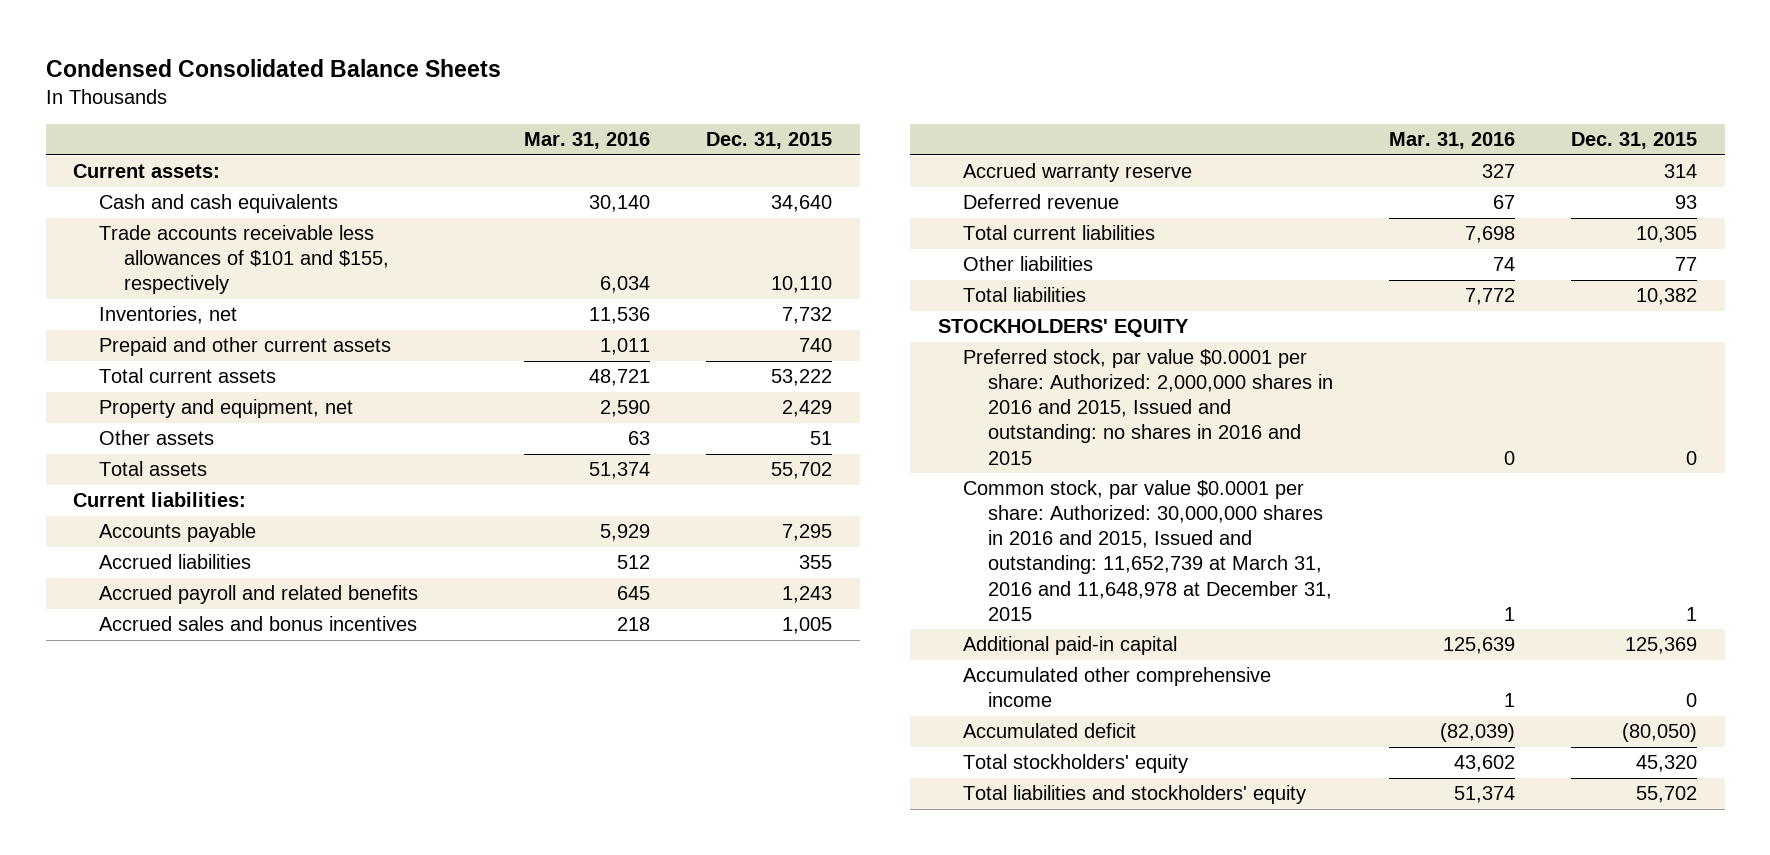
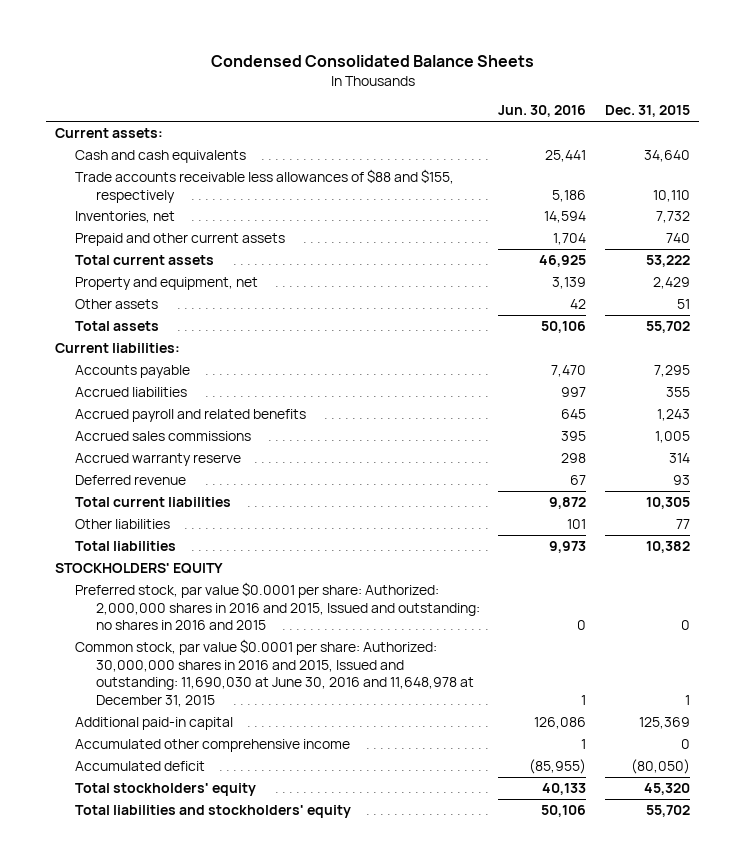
- | Mar. 31, 2016 | Dec. 31, 2015
+ | Jun. 30, 2016 | Dec. 31, 2015
- Trade accounts receivable less allowances of $101 and $155, respectively | 6,034 | 10,110
+ Trade accounts receivable less allowances of $88 and $155, respectively | 5,186 | 10,110
- Accrued sales and bonus incentives | 218 | 1,005
+ Accrued sales commissions | 395 | 1,005
- Common stock, par value $0.0001 per share: Authorized: 30,000,000 shares in 2016 and 2015, Issued and outstanding: 11,652,739 at March 31, 2016 and 11,648,978 at December 31, 2015 | 1 | 1
+ Common stock, par value $0.0001 per share: Authorized: 30,000,000 shares in 2016 and 2015, Issued and outstanding: 11,690,030 at June 30, 2016 and 11,648,978 at December 31, 2015 | 1 | 1

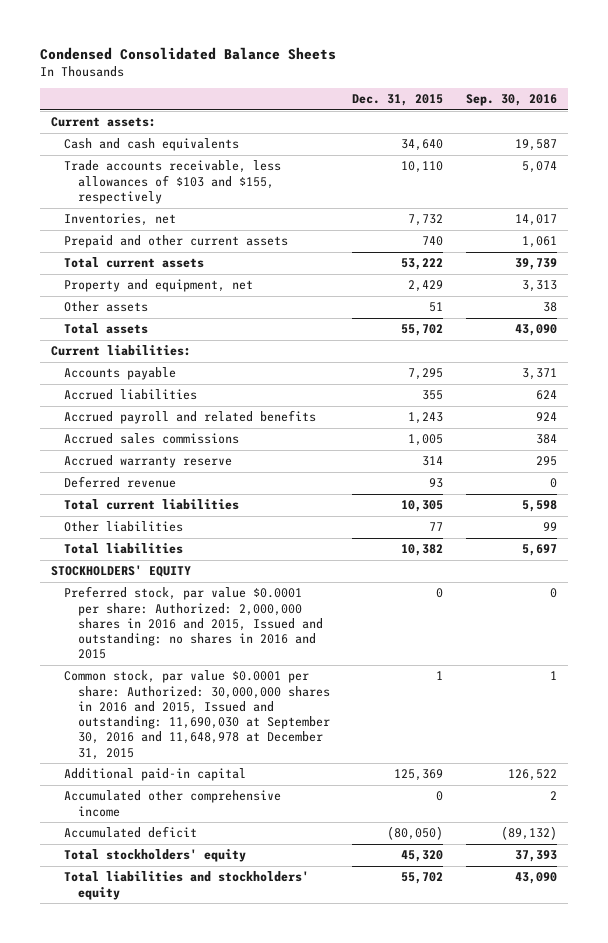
- | Jun. 30, 2016 | Dec. 31, 2015
+ | Dec. 31, 2015 | Sep. 30, 2016
- Trade accounts receivable less allowances of $88 and $155, respectively | 5,186 | 10,110
+ Trade accounts receivable, less allowances of $103 and $155, respectively | 10,110 | 5,074
- Common stock, par value $0.0001 per share: Authorized: 30,000,000 shares in 2016 and 2015, Issued and outstanding: 11,690,030 at June 30, 2016 and 11,648,978 at December 31, 2015 | 1 | 1
+ Common stock, par value $0.0001 per share: Authorized: 30,000,000 shares in 2016 and 2015, Issued and outstanding: 11,690,030 at September 30, 2016 and 11,648,978 at December 31, 2015 | 1 | 1

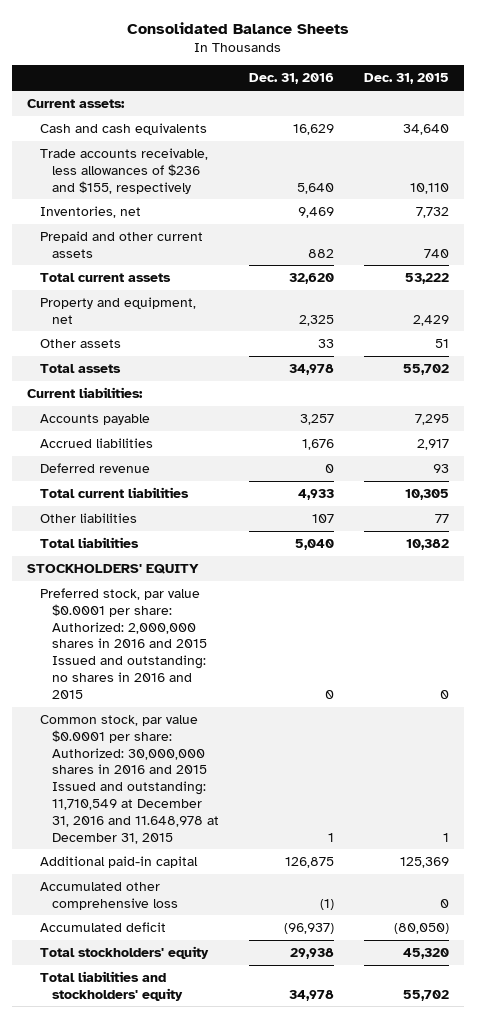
- Condensed Consolidated Balance Sheets
+ Consolidated Balance Sheets
- | Dec. 31, 2015 | Sep. 30, 2016
+ | Dec. 31, 2016 | Dec. 31, 2015
- Trade accounts receivable, less allowances of $103 and $155, respectively | 10,110 | 5,074
+ Trade accounts receivable, less allowances of $236 and $155, respectively | 5,640 | 10,110
- Accrued liabilities | 355 | 624
- Accrued payroll and related benefits | 1,243 | 924
- Accrued sales commissions | 1,005 | 384
- Accrued warranty reserve | 314 | 295
+ Accrued liabilities | 1,676 | 2,917
- Preferred stock, par value $0.0001 per share: Authorized: 2,000,000 shares in 2016 and 2015, Issued and outstanding: no shares in 2016 and 2015 | 0 | 0
- Common stock, par value $0.0001 per share: Authorized: 30,000,000 shares in 2016 and 2015, Issued and outstanding: 11,690,030 at September 30, 2016 and 11,648,978 at December 31, 2015 | 1 | 1
+ Preferred stock, par value $0.0001 per share: Authorized: 2,000,000 shares in 2016 and 2015 Issued and outstanding: no shares in 2016 and 2015 | 0 | 0
+ Common stock, par value $0.0001 per share: Authorized: 30,000,000 shares in 2016 and 2015 Issued and outstanding: 11,710,549 at December 31, 2016 and 11.648,978 at December 31, 2015 | 1 | 1
- Accumulated other comprehensive income | 0 | 2
+ Accumulated other comprehensive loss | (1) | 0

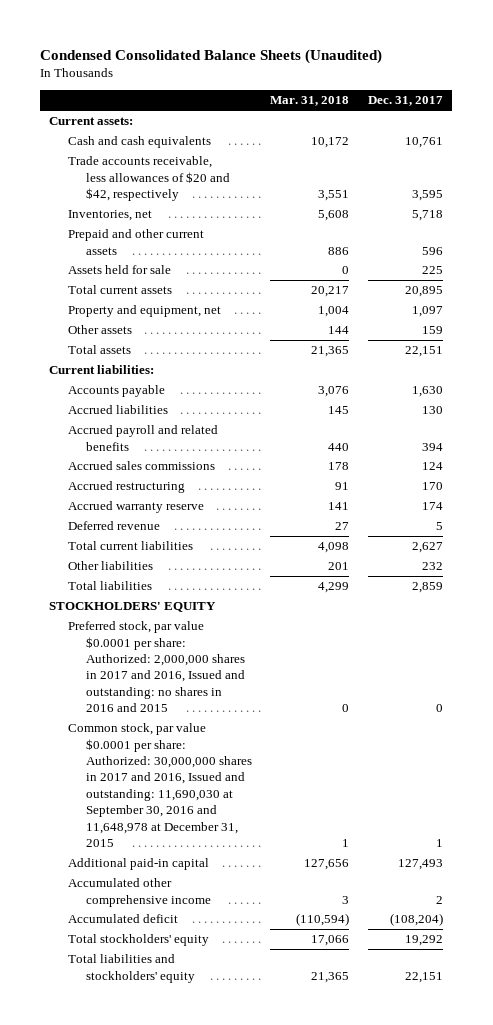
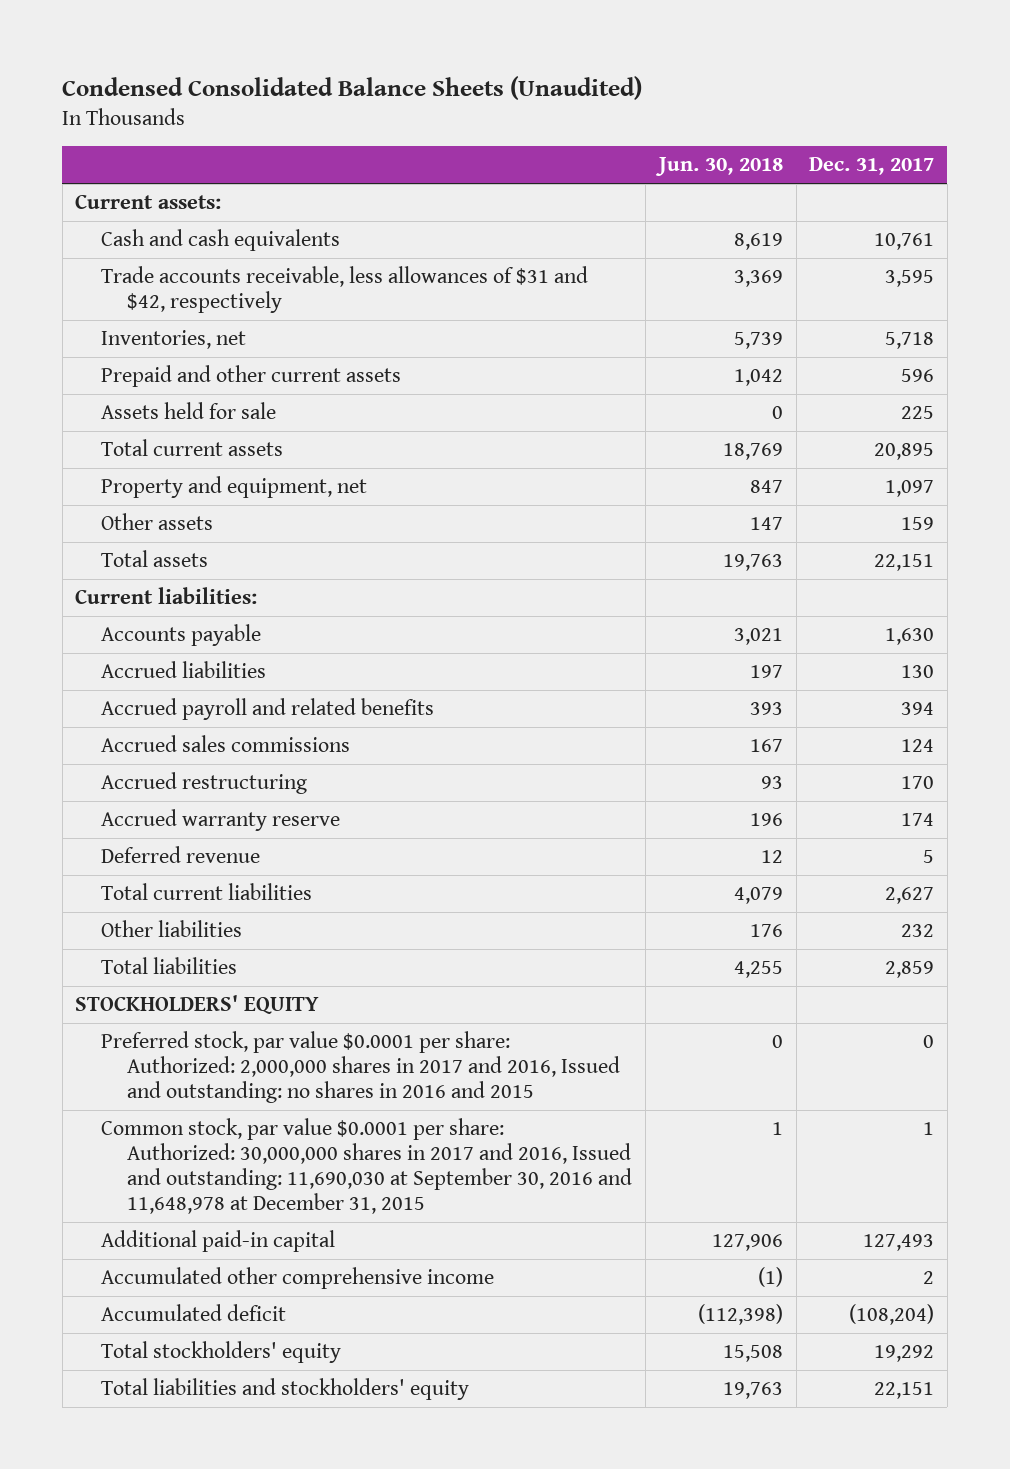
- | Mar. 31, 2018 | Dec. 31, 2017
+ | Jun. 30, 2018 | Dec. 31, 2017
- Trade accounts receivable, less allowances of $20 and $42, respectively | 3,551 | 3,595
+ Trade accounts receivable, less allowances of $31 and $42, respectively | 3,369 | 3,595

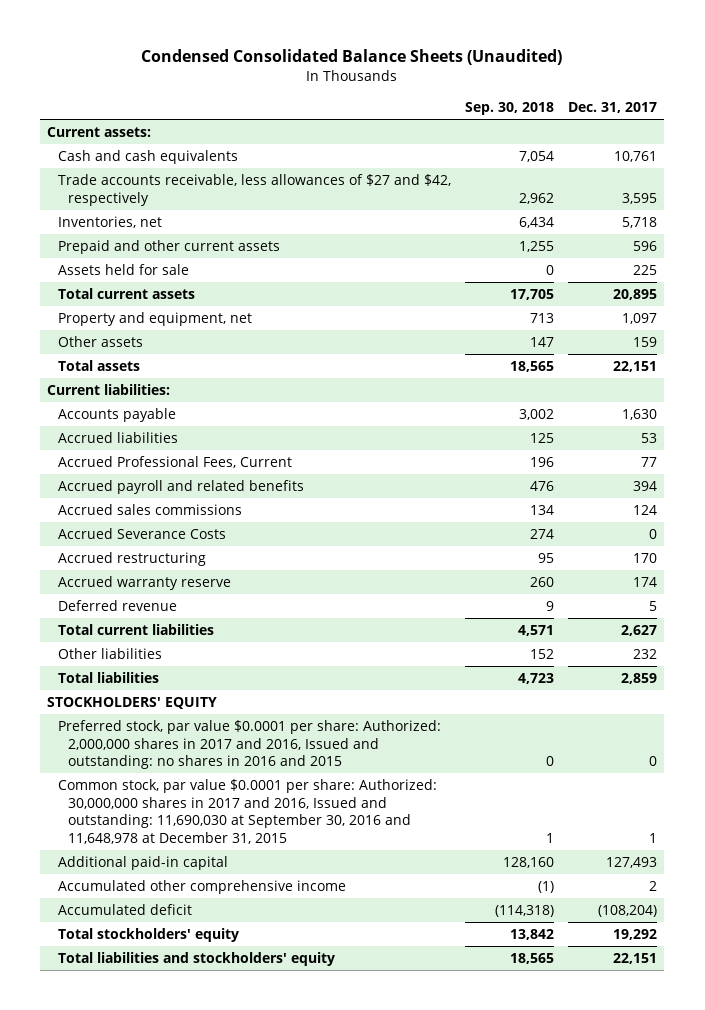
- | Jun. 30, 2018 | Dec. 31, 2017
+ | Sep. 30, 2018 | Dec. 31, 2017
- Trade accounts receivable, less allowances of $31 and $42, respectively | 3,369 | 3,595
+ Trade accounts receivable, less allowances of $27 and $42, respectively | 2,962 | 3,595
- Accrued liabilities | 197 | 130
+ Accrued liabilities | 125 | 53
+ Accrued Professional Fees, Current | 196 | 77
+ Accrued Severance Costs | 274 | 0

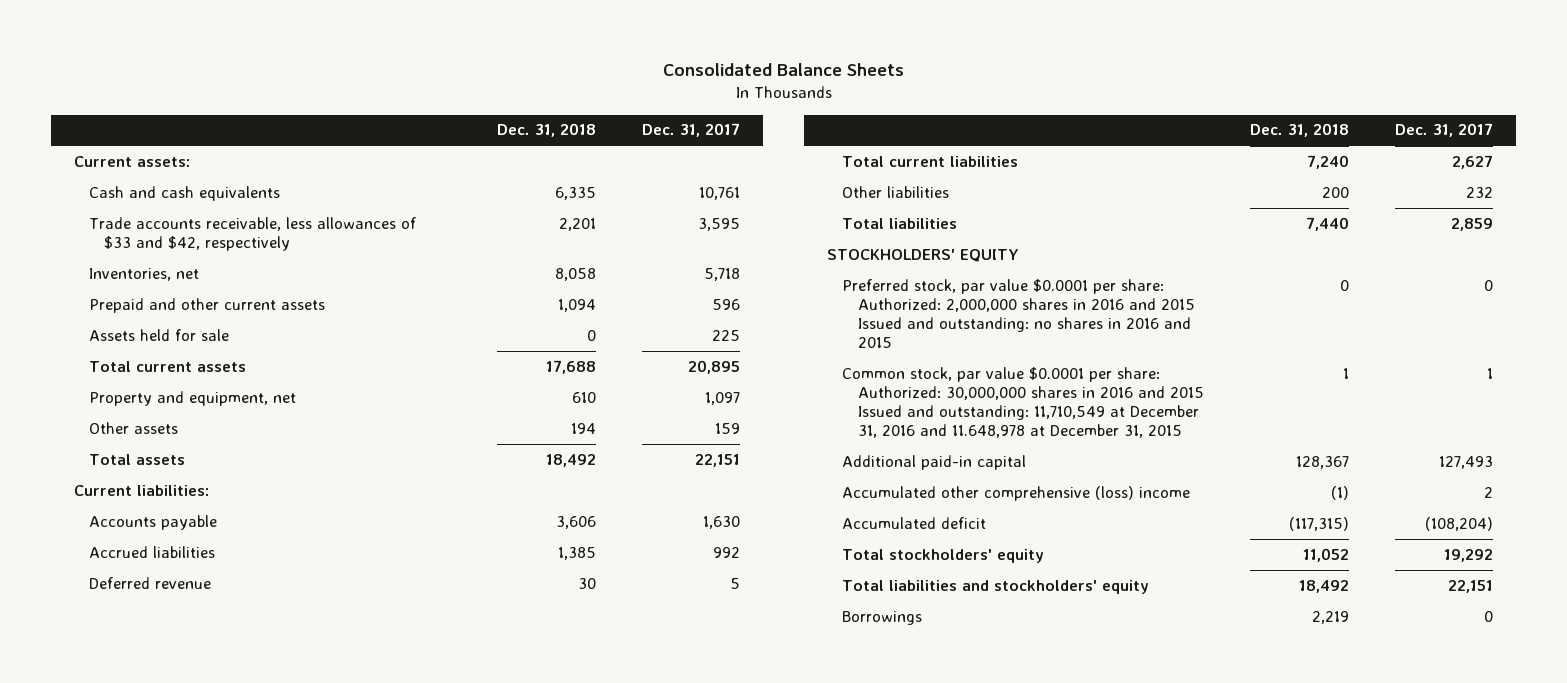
- Condensed Consolidated Balance Sheets (Unaudited)
+ Consolidated Balance Sheets
- | Sep. 30, 2018 | Dec. 31, 2017
+ | Dec. 31, 2018 | Dec. 31, 2017
- Trade accounts receivable, less allowances of $27 and $42, respectively | 2,962 | 3,595
+ Trade accounts receivable, less allowances of $33 and $42, respectively | 2,201 | 3,595
- Accrued liabilities | 125 | 53
- Accrued Professional Fees, Current | 196 | 77
- Accrued payroll and related benefits | 476 | 394
- Accrued sales commissions | 134 | 124
- Accrued Severance Costs | 274 | 0
- Accrued restructuring | 95 | 170
- Accrued warranty reserve | 260 | 174
+ Accrued liabilities | 1,385 | 992
- Preferred stock, par value $0.0001 per share: Authorized: 2,000,000 shares in 2017 and 2016, Issued and outstanding: no shares in 2016 and 2015 | 0 | 0
- Common stock, par value $0.0001 per share: Authorized: 30,000,000 shares in 2017 and 2016, Issued and outstanding: 11,690,030 at September 30, 2016 and 11,648,978 at December 31, 2015 | 1 | 1
+ Preferred stock, par value $0.0001 per share: Authorized: 2,000,000 shares in 2016 and 2015 Issued and outstanding: no shares in 2016 and 2015 | 0 | 0
+ Common stock, par value $0.0001 per share: Authorized: 30,000,000 shares in 2016 and 2015 Issued and outstanding: 11,710,549 at December 31, 2016 and 11.648,978 at December 31, 2015 | 1 | 1
- Accumulated other comprehensive income | (1) | 2
+ Accumulated other comprehensive (loss) income | (1) | 2
+ Borrowings | 2,219 | 0

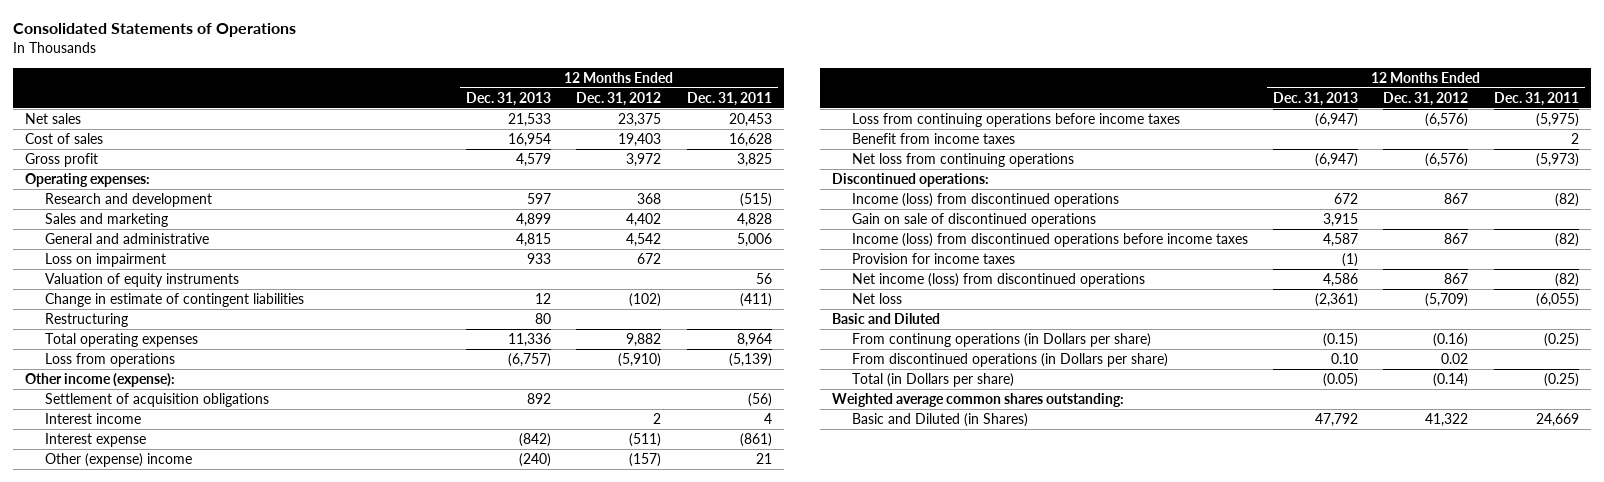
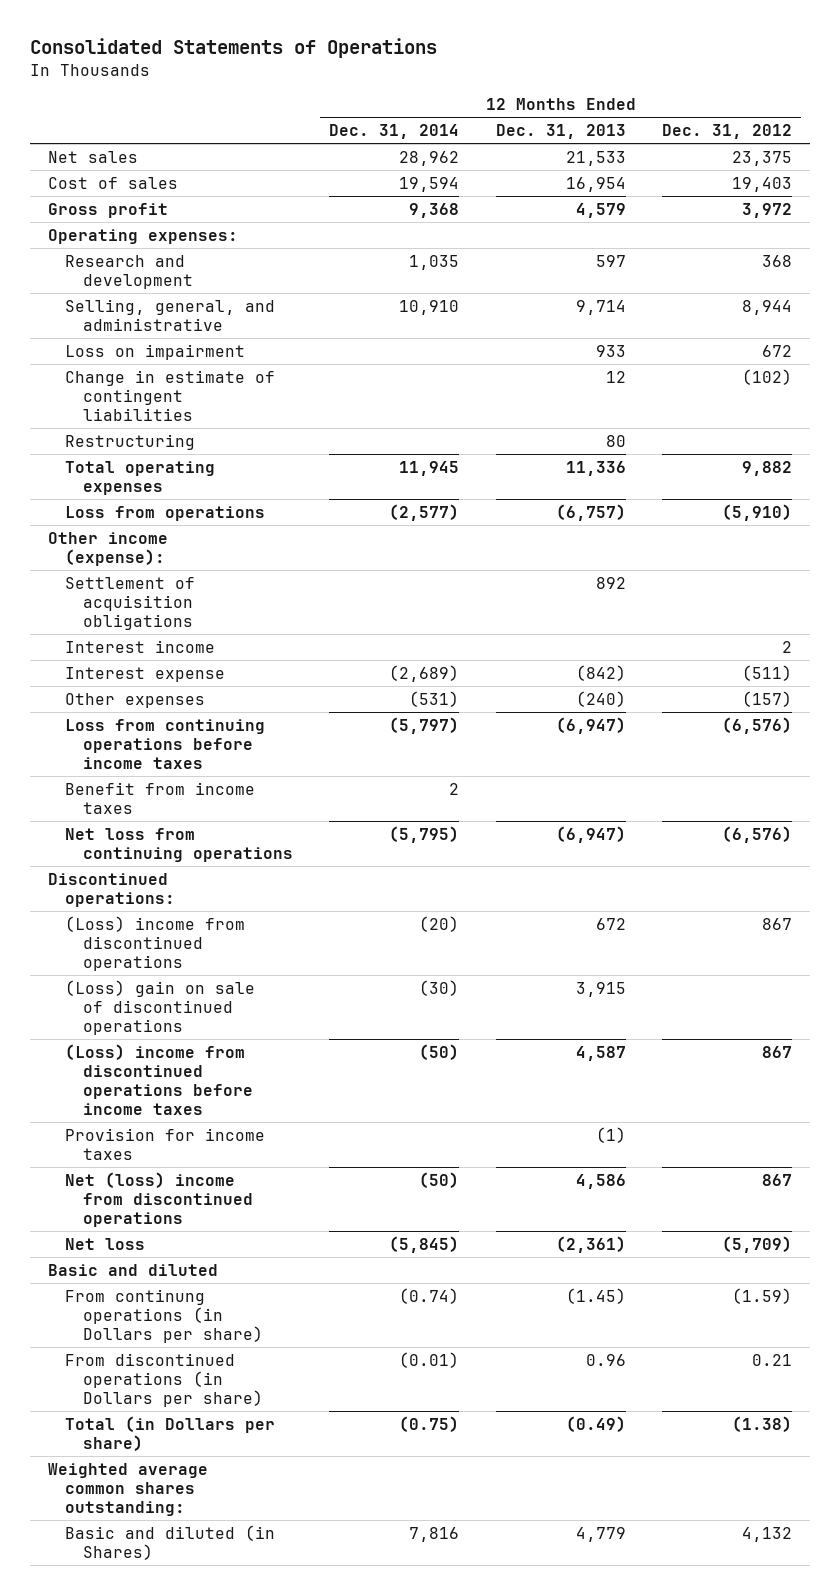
- | 12 Months Ended Dec. 31, 2013 | 12 Months Ended Dec. 31, 2012 | 12 Months Ended Dec. 31, 2011
+ | 12 Months Ended Dec. 31, 2014 | 12 Months Ended Dec. 31, 2013 | 12 Months Ended Dec. 31, 2012
- Sales and marketing | 4,899 | 4,402 | 4,828
- General and administrative | 4,815 | 4,542 | 5,006
+ Selling, general, and administrative | 10,910 | 9,714 | 8,944
- Valuation of equity instruments | | | 56
- Other (expense) income | (240) | (157) | 21
+ Other expenses | (531) | (240) | (157)
- Income (loss) from discontinued operations | 672 | 867 | (82)
- Gain on sale of discontinued operations | 3,915 | |
- Income (loss) from discontinued operations before income taxes | 4,587 | 867 | (82)
+ (Loss) income from discontinued operations | (20) | 672 | 867
+ (Loss) gain on sale of discontinued operations | (30) | 3,915 |
+ (Loss) income from discontinued operations before income taxes | (50) | 4,587 | 867
- Net income (loss) from discontinued operations | 4,586 | 867 | (82)
+ Net (loss) income from discontinued operations | (50) | 4,586 | 867
- Basic and Diluted
- From continung operations (in Dollars per share) | (0.15) | (0.16) | (0.25)
- From discontinued operations (in Dollars per share) | 0.10 | 0.02 |
- Total (in Dollars per share) | (0.05) | (0.14) | (0.25)
+ Basic and diluted
+ From continung operations (in Dollars per share) | (0.74) | (1.45) | (1.59)
+ From discontinued operations (in Dollars per share) | (0.01) | 0.96 | 0.21
+ Total (in Dollars per share) | (0.75) | (0.49) | (1.38)
- Basic and Diluted (in Shares) | 47,792 | 41,322 | 24,669
+ Basic and diluted (in Shares) | 7,816 | 4,779 | 4,132

